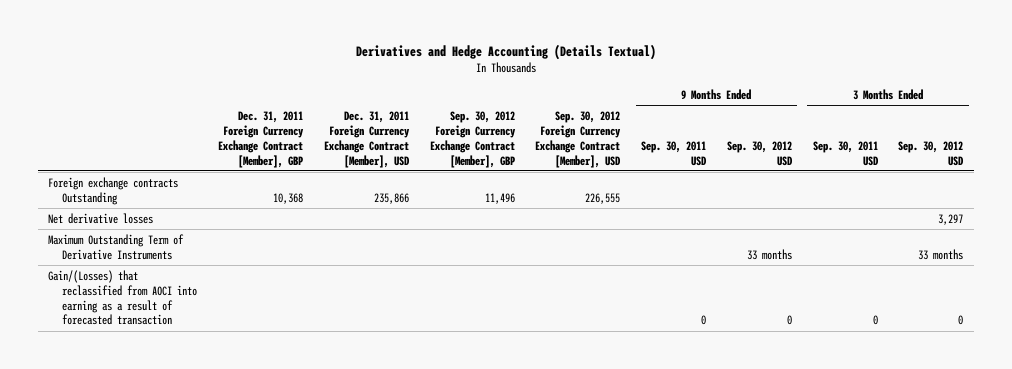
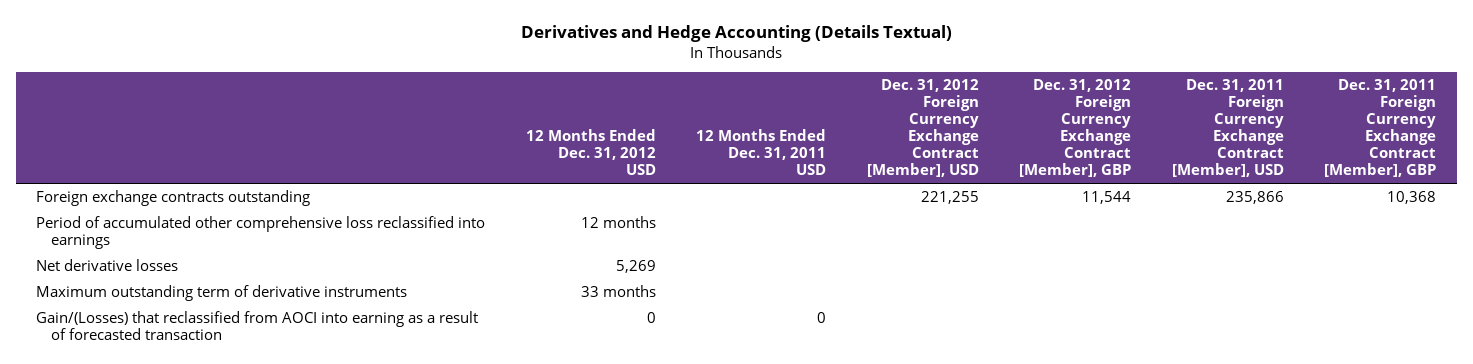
- | Dec. 31, 2011 Foreign Currency Exchange Contract [Member], GBP | Dec. 31, 2011 Foreign Currency Exchange Contract [Member], USD | Sep. 30, 2012 Foreign Currency Exchange Contract [Member], GBP | Sep. 30, 2012 Foreign Currency Exchange Contract [Member], USD | 9 Months Ended Sep. 30, 2011 USD | 9 Months Ended Sep. 30, 2012 USD | 3 Months Ended Sep. 30, 2011 USD | 3 Months Ended Sep. 30, 2012 USD
+ | 12 Months Ended Dec. 31, 2012 USD | 12 Months Ended Dec. 31, 2011 USD | Dec. 31, 2012 Foreign Currency Exchange Contract [Member], USD | Dec. 31, 2012 Foreign Currency Exchange Contract [Member], GBP | Dec. 31, 2011 Foreign Currency Exchange Contract [Member], USD | Dec. 31, 2011 Foreign Currency Exchange Contract [Member], GBP
- Foreign exchange contracts Outstanding | 10,368 | 235,866 | 11,496 | 226,555 | | | |
+ Foreign exchange contracts outstanding | | | 221,255 | 11,544 | 235,866 | 10,368
+ Period of accumulated other comprehensive loss reclassified into earnings | 12 months | | | | |
- Maximum Outstanding Term of Derivative Instruments | | | | | | 33 months | | 33 months
+ Maximum outstanding term of derivative instruments | 33 months | | | | |

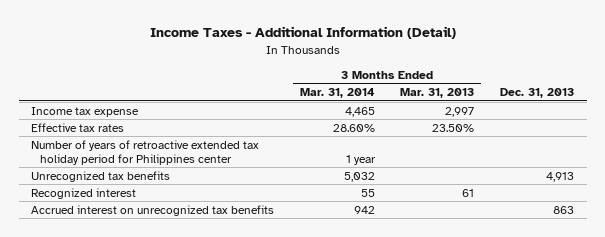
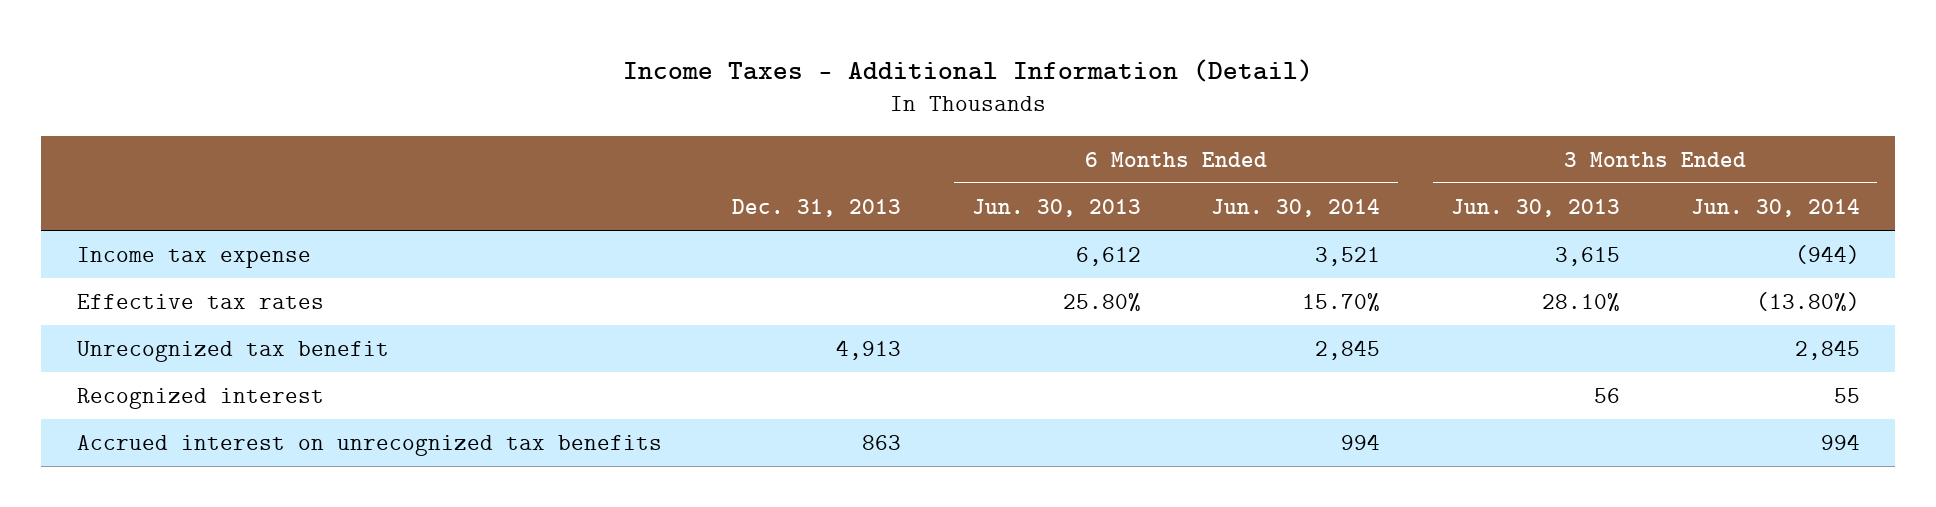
- | 3 Months Ended Mar. 31, 2014 | 3 Months Ended Mar. 31, 2013 | Dec. 31, 2013
+ | Dec. 31, 2013 | 6 Months Ended Jun. 30, 2013 | 6 Months Ended Jun. 30, 2014 | 3 Months Ended Jun. 30, 2013 | 3 Months Ended Jun. 30, 2014
- Number of years of retroactive extended tax holiday period for Philippines center | 1 year | |
- Unrecognized tax benefits | 5,032 | | 4,913
+ Unrecognized tax benefit | 4,913 | | 2,845 | | 2,845

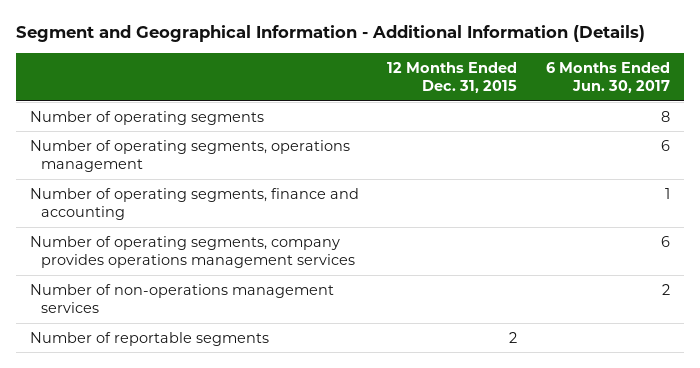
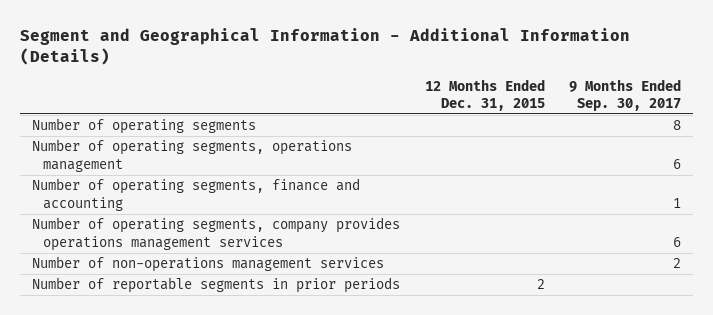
- | 12 Months Ended Dec. 31, 2015 | 6 Months Ended Jun. 30, 2017
+ | 12 Months Ended Dec. 31, 2015 | 9 Months Ended Sep. 30, 2017
- Number of reportable segments | 2 |
+ Number of reportable segments in prior periods | 2 |

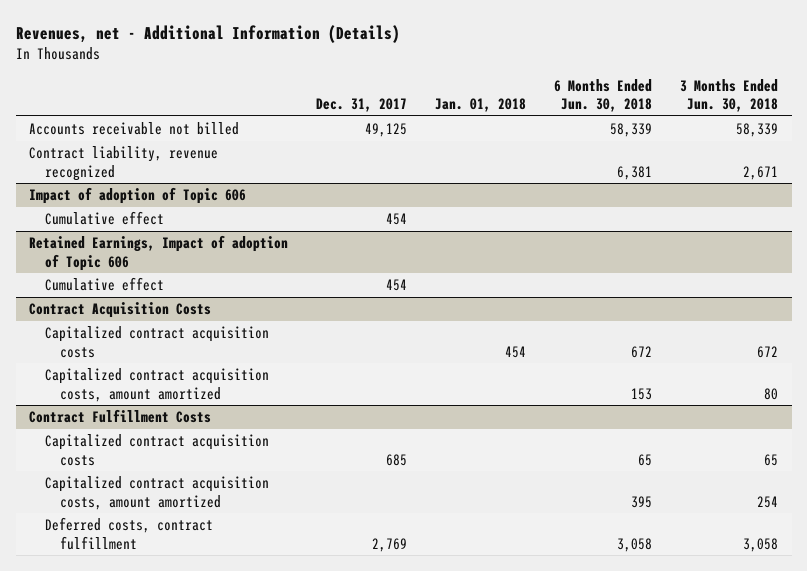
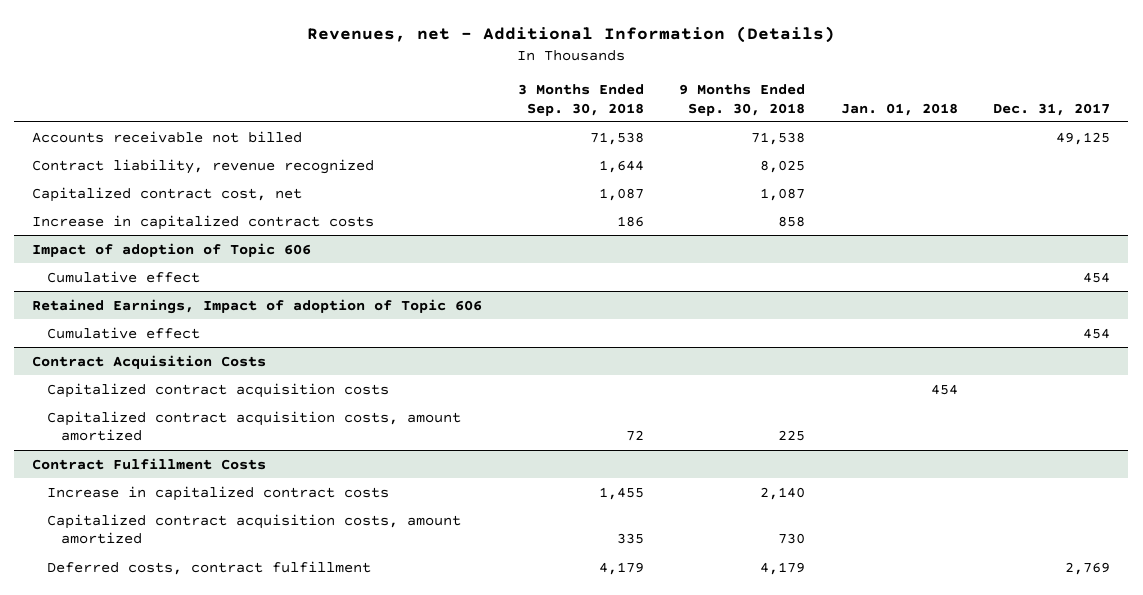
- | Dec. 31, 2017 | Jan. 01, 2018 | 6 Months Ended Jun. 30, 2018 | 3 Months Ended Jun. 30, 2018
+ | 3 Months Ended Sep. 30, 2018 | 9 Months Ended Sep. 30, 2018 | Jan. 01, 2018 | Dec. 31, 2017
+ Capitalized contract cost, net | 1,087 | 1,087 | |
+ Increase in capitalized contract costs | 186 | 858 | |
@ Contract Fulfillment Costs
- Capitalized contract acquisition costs | 685 | | 65 | 65
+ Increase in capitalized contract costs | 1,455 | 2,140 | |

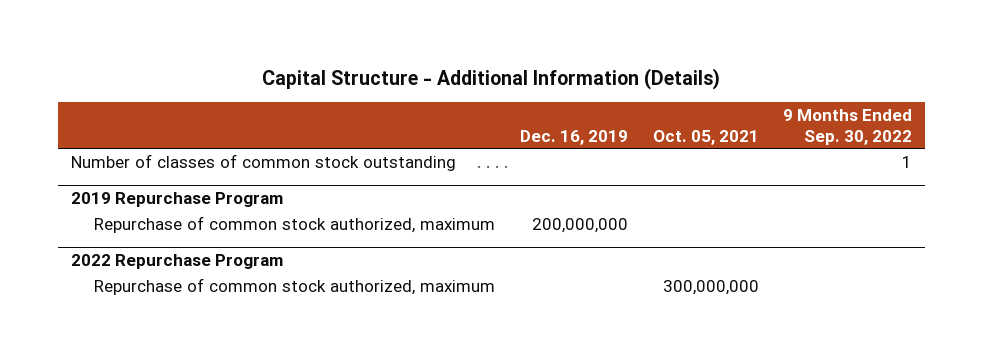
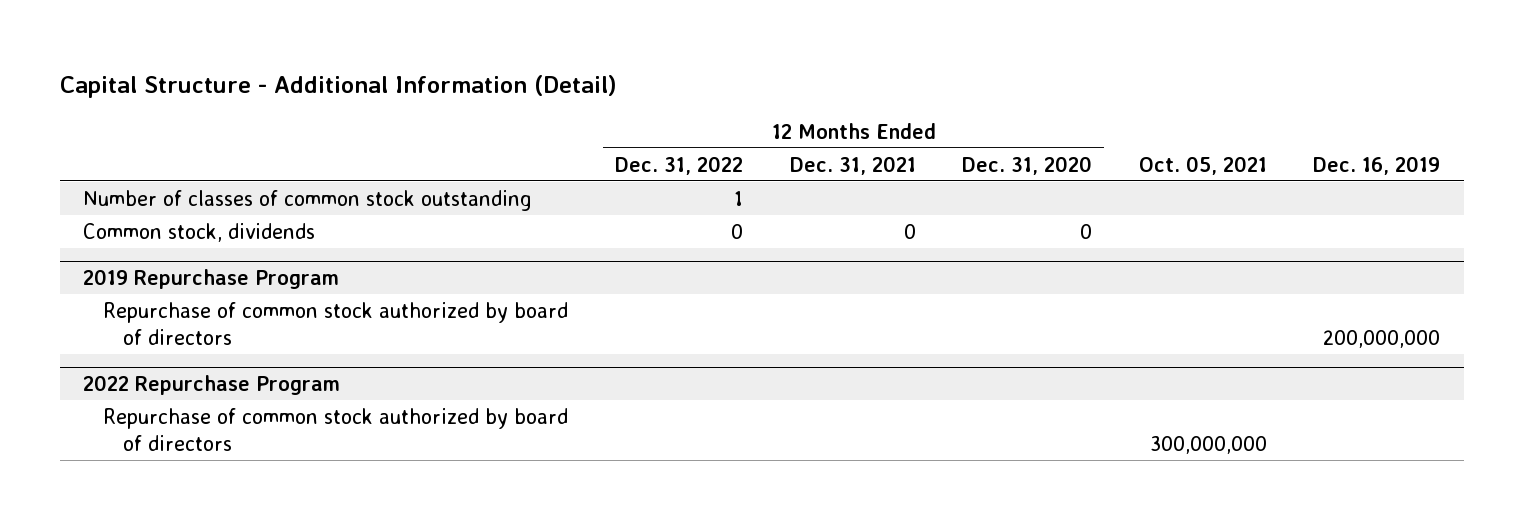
- Capital Structure - Additional Information (Details)
+ Capital Structure - Additional Information (Detail)
- | Dec. 16, 2019 | Oct. 05, 2021 | 9 Months Ended Sep. 30, 2022
+ | 12 Months Ended Dec. 31, 2022 | 12 Months Ended Dec. 31, 2021 | 12 Months Ended Dec. 31, 2020 | Oct. 05, 2021 | Dec. 16, 2019
+ Common stock, dividends | 0 | 0 | 0 | |
@ 2019 Repurchase Program
- Repurchase of common stock authorized, maximum | 200,000,000 | |
+ Repurchase of common stock authorized by board of directors | | | | | 200,000,000
@ 2022 Repurchase Program
- Repurchase of common stock authorized, maximum | | 300,000,000 |
+ Repurchase of common stock authorized by board of directors | | | | 300,000,000 |

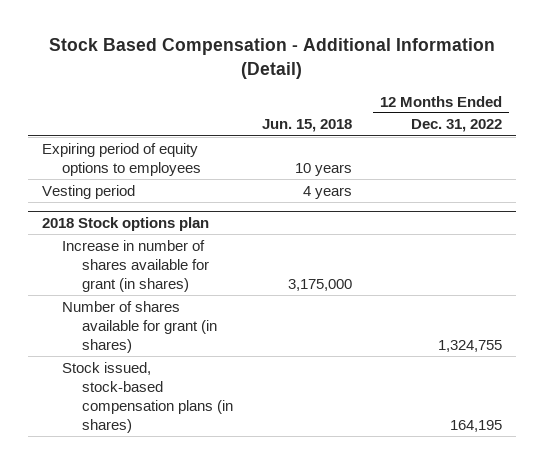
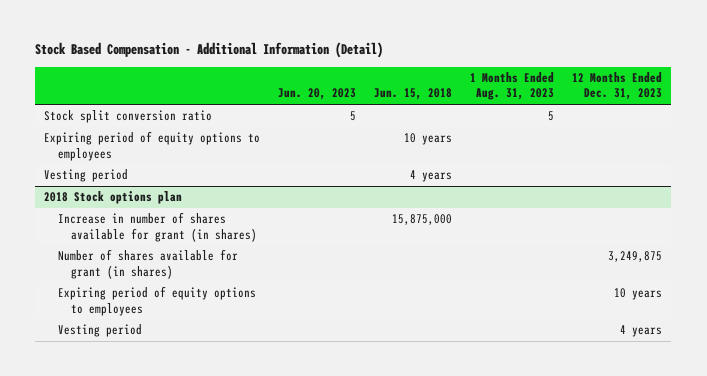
- | Jun. 15, 2018 | 12 Months Ended Dec. 31, 2022
+ | Jun. 20, 2023 | Jun. 15, 2018 | 1 Months Ended Aug. 31, 2023 | 12 Months Ended Dec. 31, 2023
+ Stock split conversion ratio | 5 | | 5 |
@ 2018 Stock options plan
- Increase in number of shares available for grant (in shares) | 3,175,000 |
+ Increase in number of shares available for grant (in shares) | | 15,875,000 | |
- Stock issued, stock-based compensation plans (in shares) | | 164,195
+ Expiring period of equity options to employees | | | | 10 years
+ Vesting period | | | | 4 years

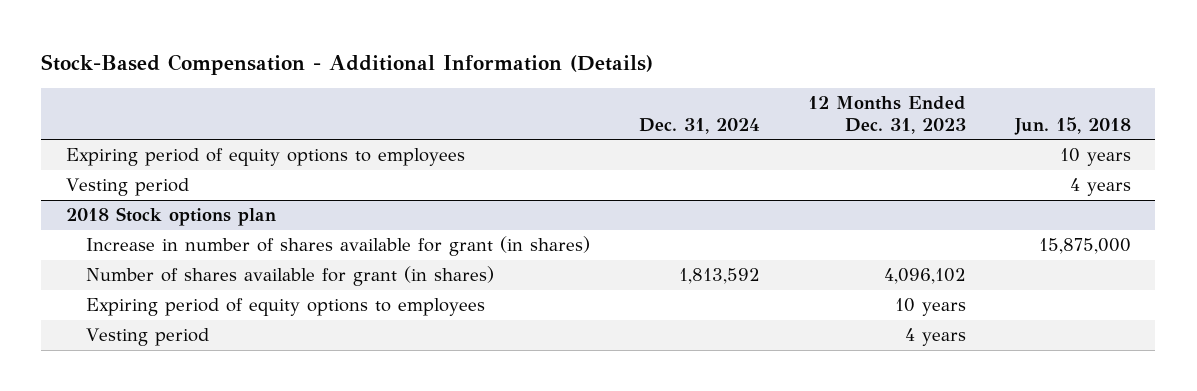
- Stock Based Compensation - Additional Information (Detail)
+ Stock-Based Compensation - Additional Information (Details)
- | Jun. 20, 2023 | Jun. 15, 2018 | 1 Months Ended Aug. 31, 2023 | 12 Months Ended Dec. 31, 2023
+ | Dec. 31, 2024 | 12 Months Ended Dec. 31, 2023 | Jun. 15, 2018
- Stock split conversion ratio | 5 | | 5 |
@ 2018 Stock options plan
- Number of shares available for grant (in shares) | | | | 3,249,875
+ Number of shares available for grant (in shares) | 1,813,592 | 4,096,102 |

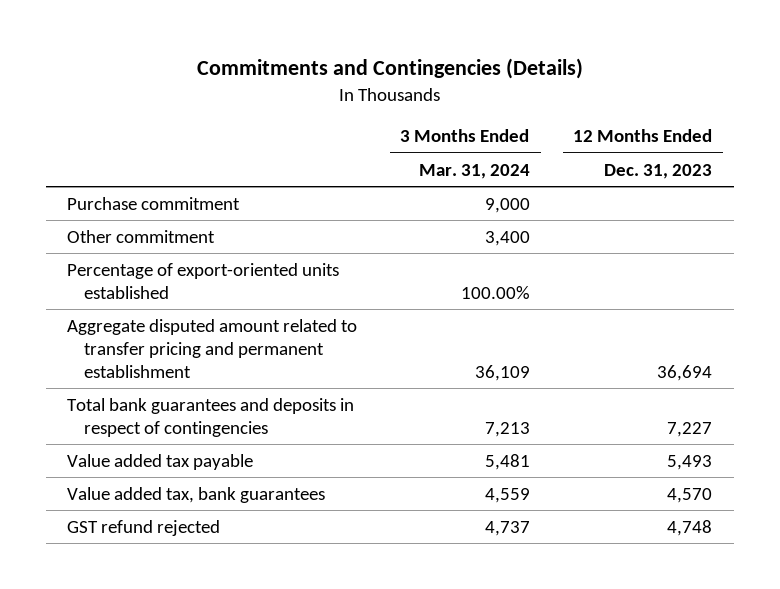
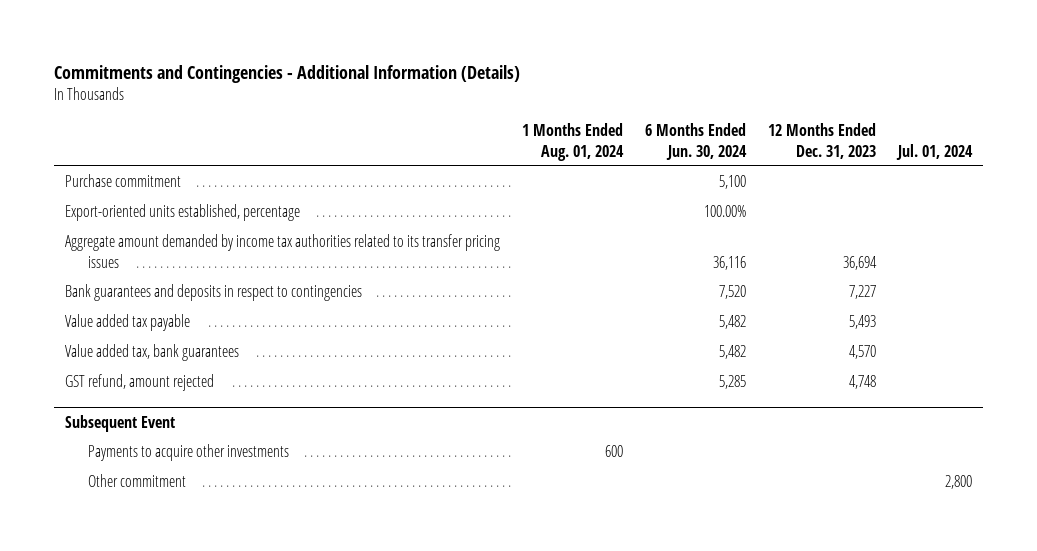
- Commitments and Contingencies (Details)
+ Commitments and Contingencies - Additional Information (Details)
- | 3 Months Ended Mar. 31, 2024 | 12 Months Ended Dec. 31, 2023
+ | 1 Months Ended Aug. 01, 2024 | 6 Months Ended Jun. 30, 2024 | 12 Months Ended Dec. 31, 2023 | Jul. 01, 2024
- Other commitment | 3,400 |
- Percentage of export-oriented units established | 100.00% |
- Aggregate disputed amount related to transfer pricing and permanent establishment | 36,109 | 36,694
- Total bank guarantees and deposits in respect of contingencies | 7,213 | 7,227
+ Export-oriented units established, percentage | | 100.00% | |
+ Aggregate amount demanded by income tax authorities related to its transfer pricing issues | | 36,116 | 36,694 |
+ Bank guarantees and deposits in respect to contingencies | | 7,520 | 7,227 |
- GST refund rejected | 4,737 | 4,748
+ GST refund, amount rejected | | 5,285 | 4,748 |
+ Subsequent Event
+ Payments to acquire other investments | 600 | | |
+ Other commitment | | | | 2,800

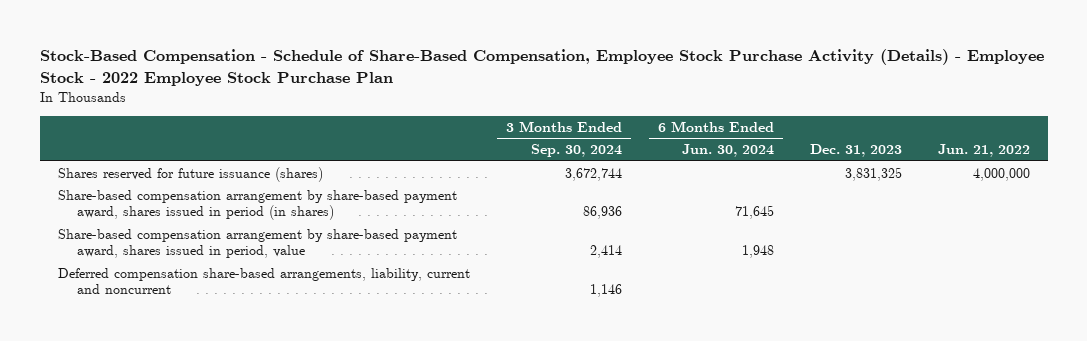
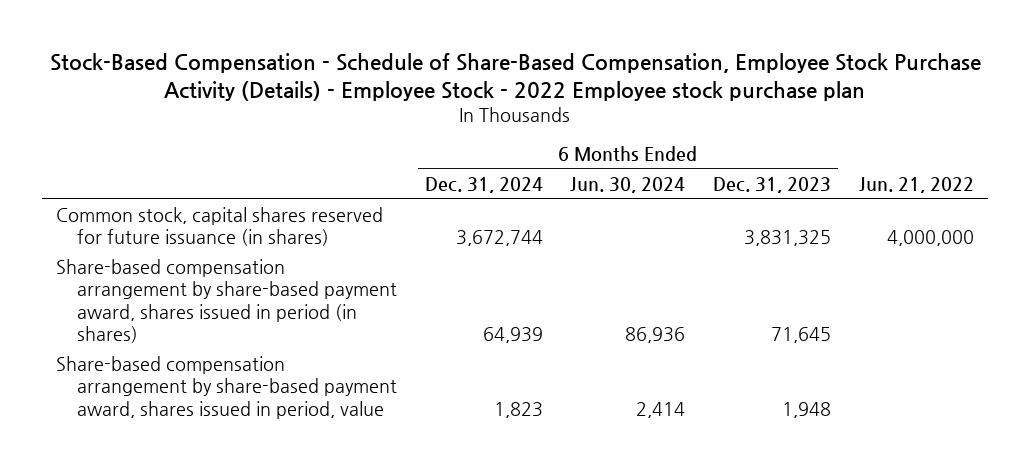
- Stock-Based Compensation - Schedule of Share-Based Compensation, Employee Stock Purchase Activity (Details) - Employee Stock - 2022 Employee Stock Purchase Plan
+ Stock-Based Compensation - Schedule of Share-Based Compensation, Employee Stock Purchase Activity (Details) - Employee Stock - 2022 Employee stock purchase plan
- | 3 Months Ended Sep. 30, 2024 | 6 Months Ended Jun. 30, 2024 | Dec. 31, 2023 | Jun. 21, 2022
+ | 6 Months Ended Dec. 31, 2024 | 6 Months Ended Jun. 30, 2024 | 6 Months Ended Dec. 31, 2023 | Jun. 21, 2022
- Shares reserved for future issuance (shares) | 3,672,744 | | 3,831,325 | 4,000,000
- Share-based compensation arrangement by share-based payment award, shares issued in period (in shares) | 86,936 | 71,645 | |
- Share-based compensation arrangement by share-based payment award, shares issued in period, value | 2,414 | 1,948 | |
- Deferred compensation share-based arrangements, liability, current and noncurrent | 1,146 | | |
+ Common stock, capital shares reserved for future issuance (in shares) | 3,672,744 | | 3,831,325 | 4,000,000
+ Share-based compensation arrangement by share-based payment award, shares issued in period (in shares) | 64,939 | 86,936 | 71,645 |
+ Share-based compensation arrangement by share-based payment award, shares issued in period, value | 1,823 | 2,414 | 1,948 |

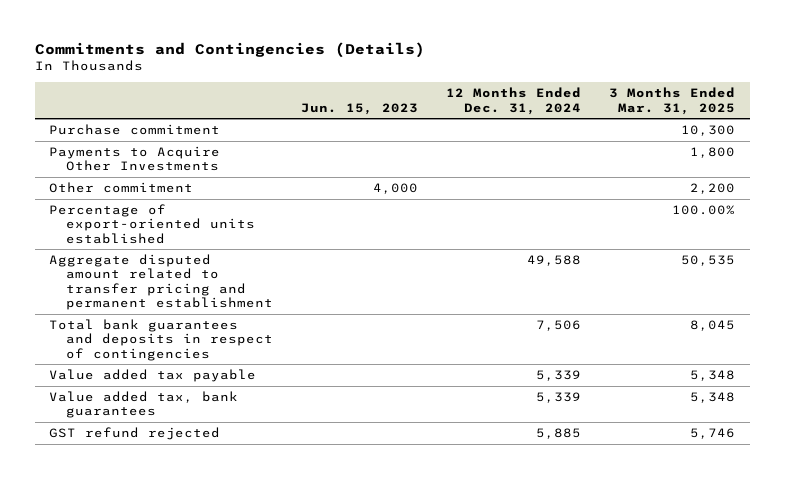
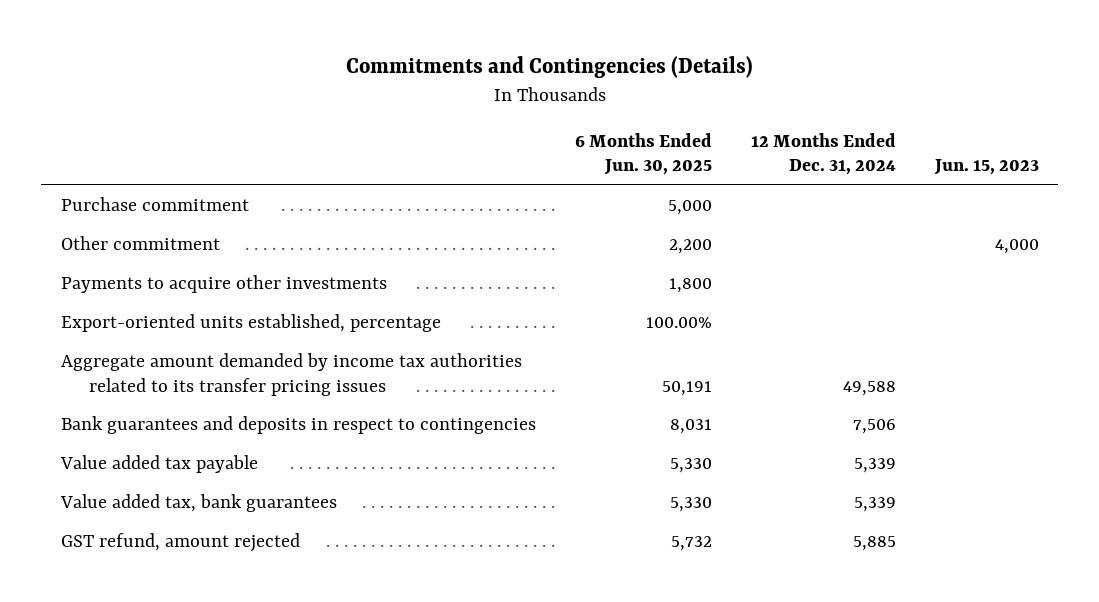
- | Jun. 15, 2023 | 12 Months Ended Dec. 31, 2024 | 3 Months Ended Mar. 31, 2025
+ | 6 Months Ended Jun. 30, 2025 | 12 Months Ended Dec. 31, 2024 | Jun. 15, 2023
- Payments to Acquire Other Investments | | | 1,800
- Percentage of export-oriented units established | | | 100.00%
- Aggregate disputed amount related to transfer pricing and permanent establishment | | 49,588 | 50,535
- Total bank guarantees and deposits in respect of contingencies | | 7,506 | 8,045
+ Payments to acquire other investments | 1,800 | |
+ Export-oriented units established, percentage | 100.00% | |
+ Aggregate amount demanded by income tax authorities related to its transfer pricing issues | 50,191 | 49,588 |
+ Bank guarantees and deposits in respect to contingencies | 8,031 | 7,506 |
- GST refund rejected | | 5,885 | 5,746
+ GST refund, amount rejected | 5,732 | 5,885 |

